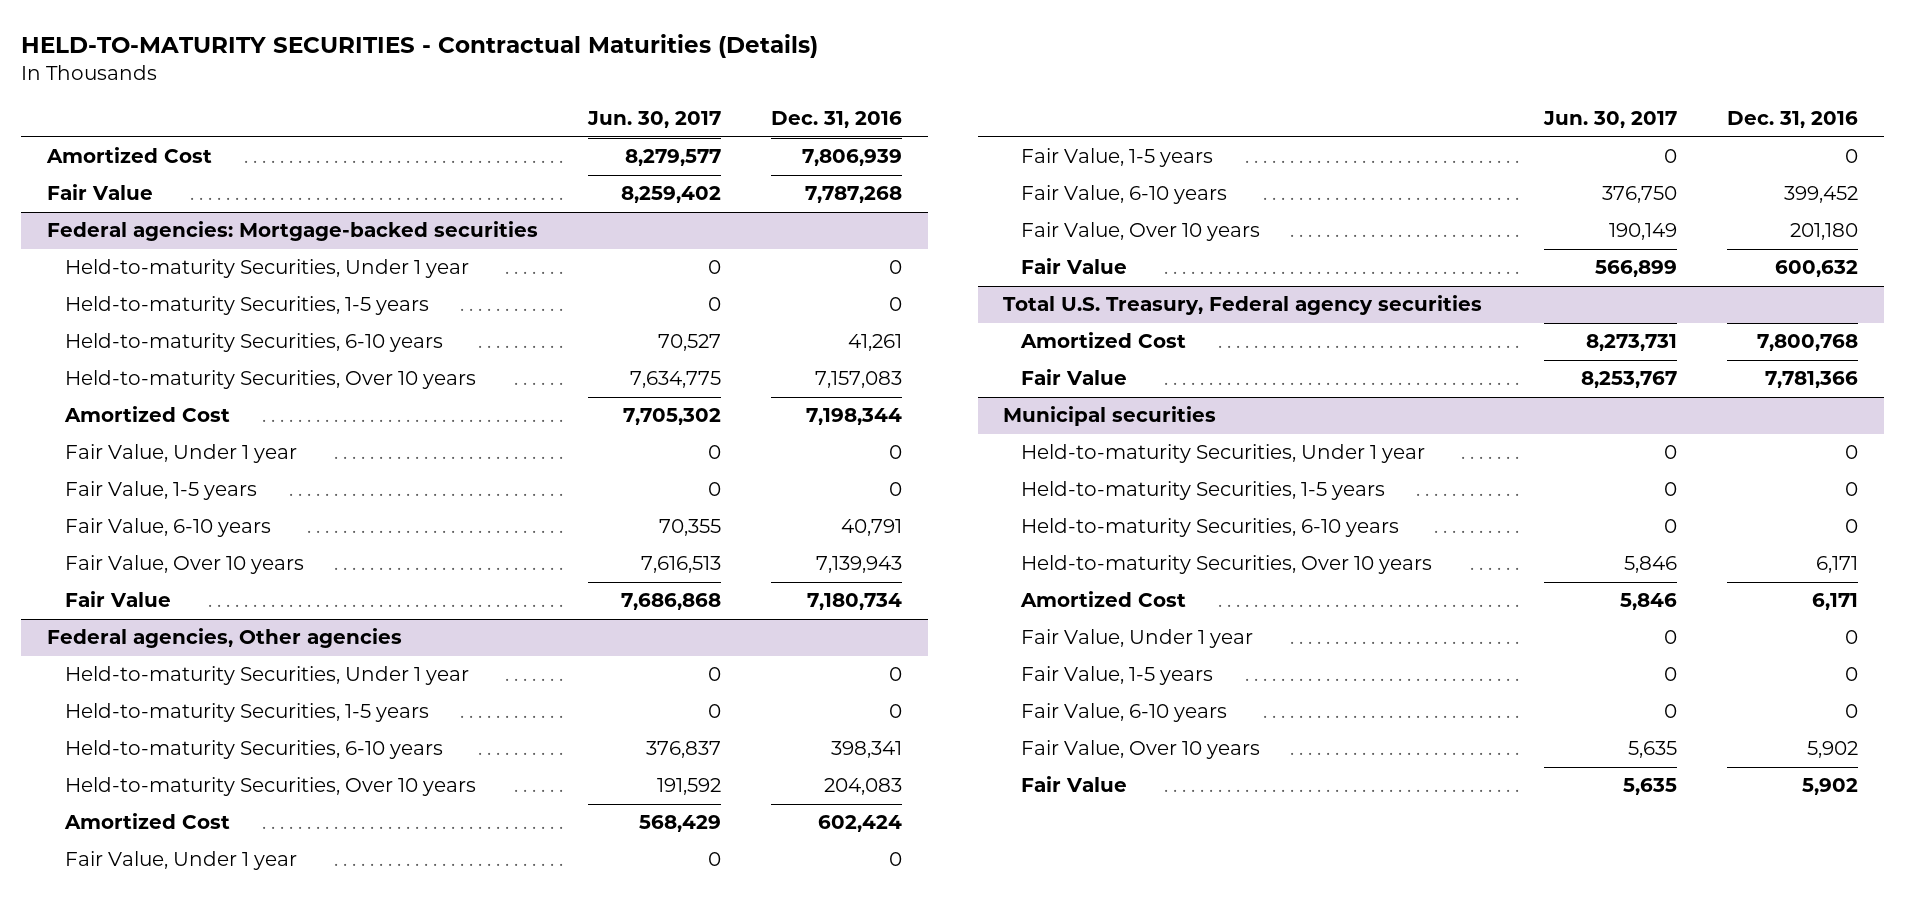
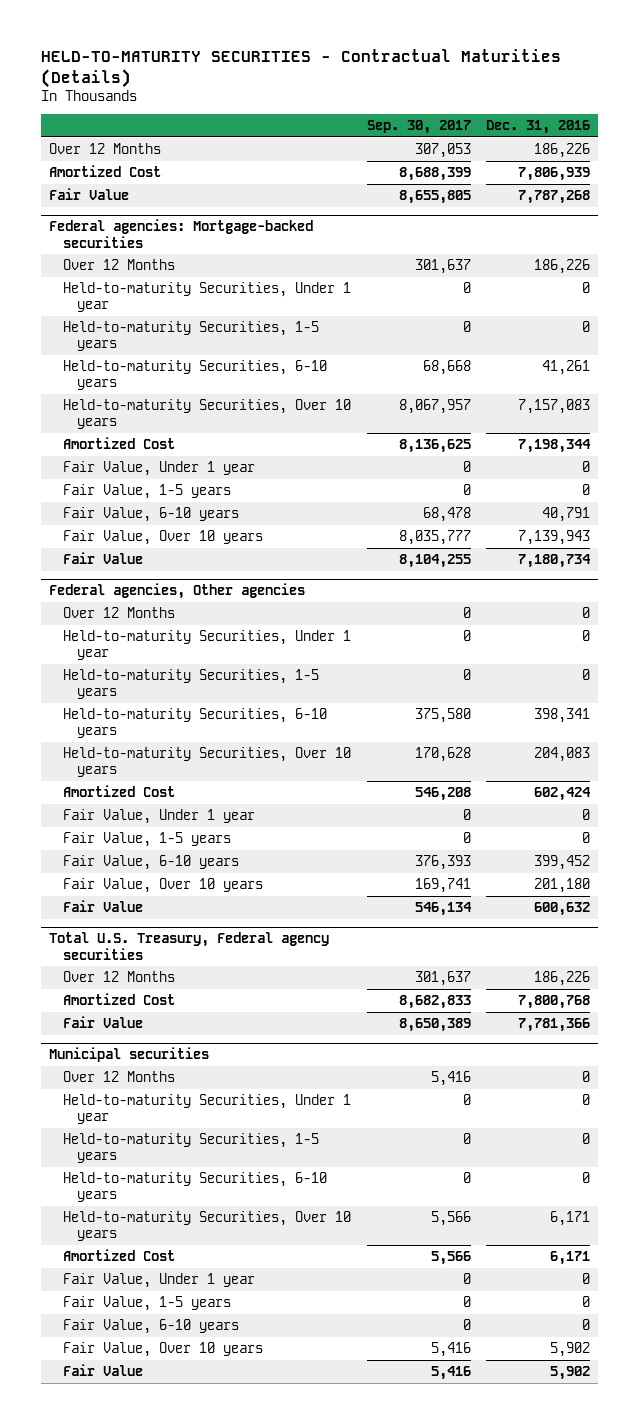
- | Jun. 30, 2017 | Dec. 31, 2016
+ | Sep. 30, 2017 | Dec. 31, 2016
+ Over 12 Months | 307,053 | 186,226
@ Federal agencies: Mortgage-backed securities
+ Over 12 Months | 301,637 | 186,226
@ Federal agencies, Other agencies
+ Over 12 Months | 0 | 0
@ Total U.S. Treasury, Federal agency securities
+ Over 12 Months | 301,637 | 186,226
@ Municipal securities
+ Over 12 Months | 5,416 | 0

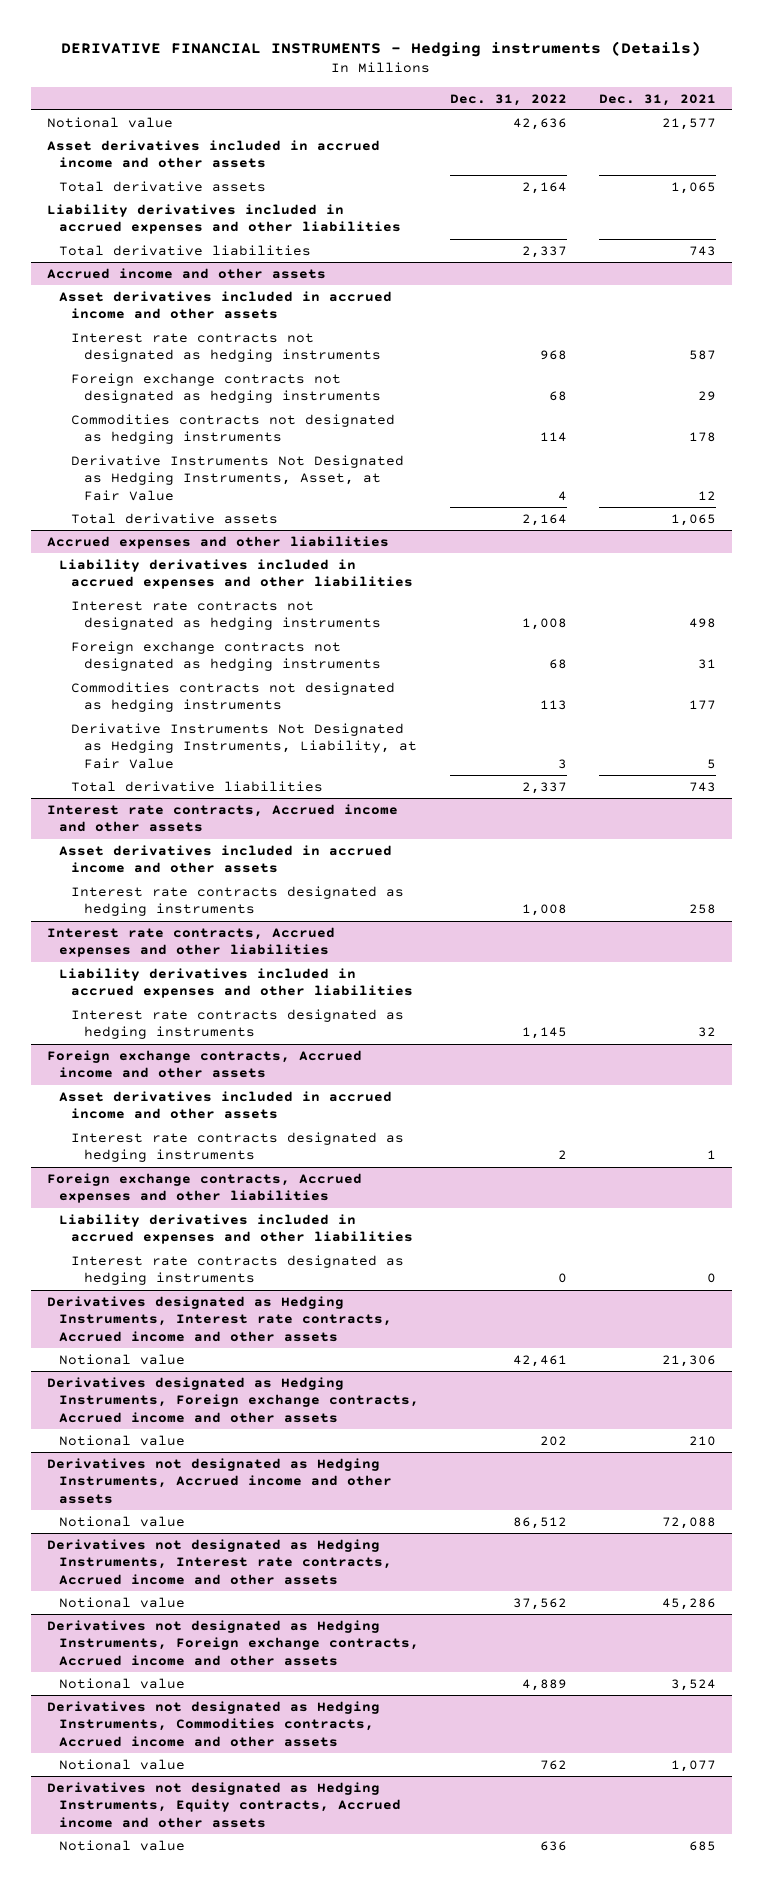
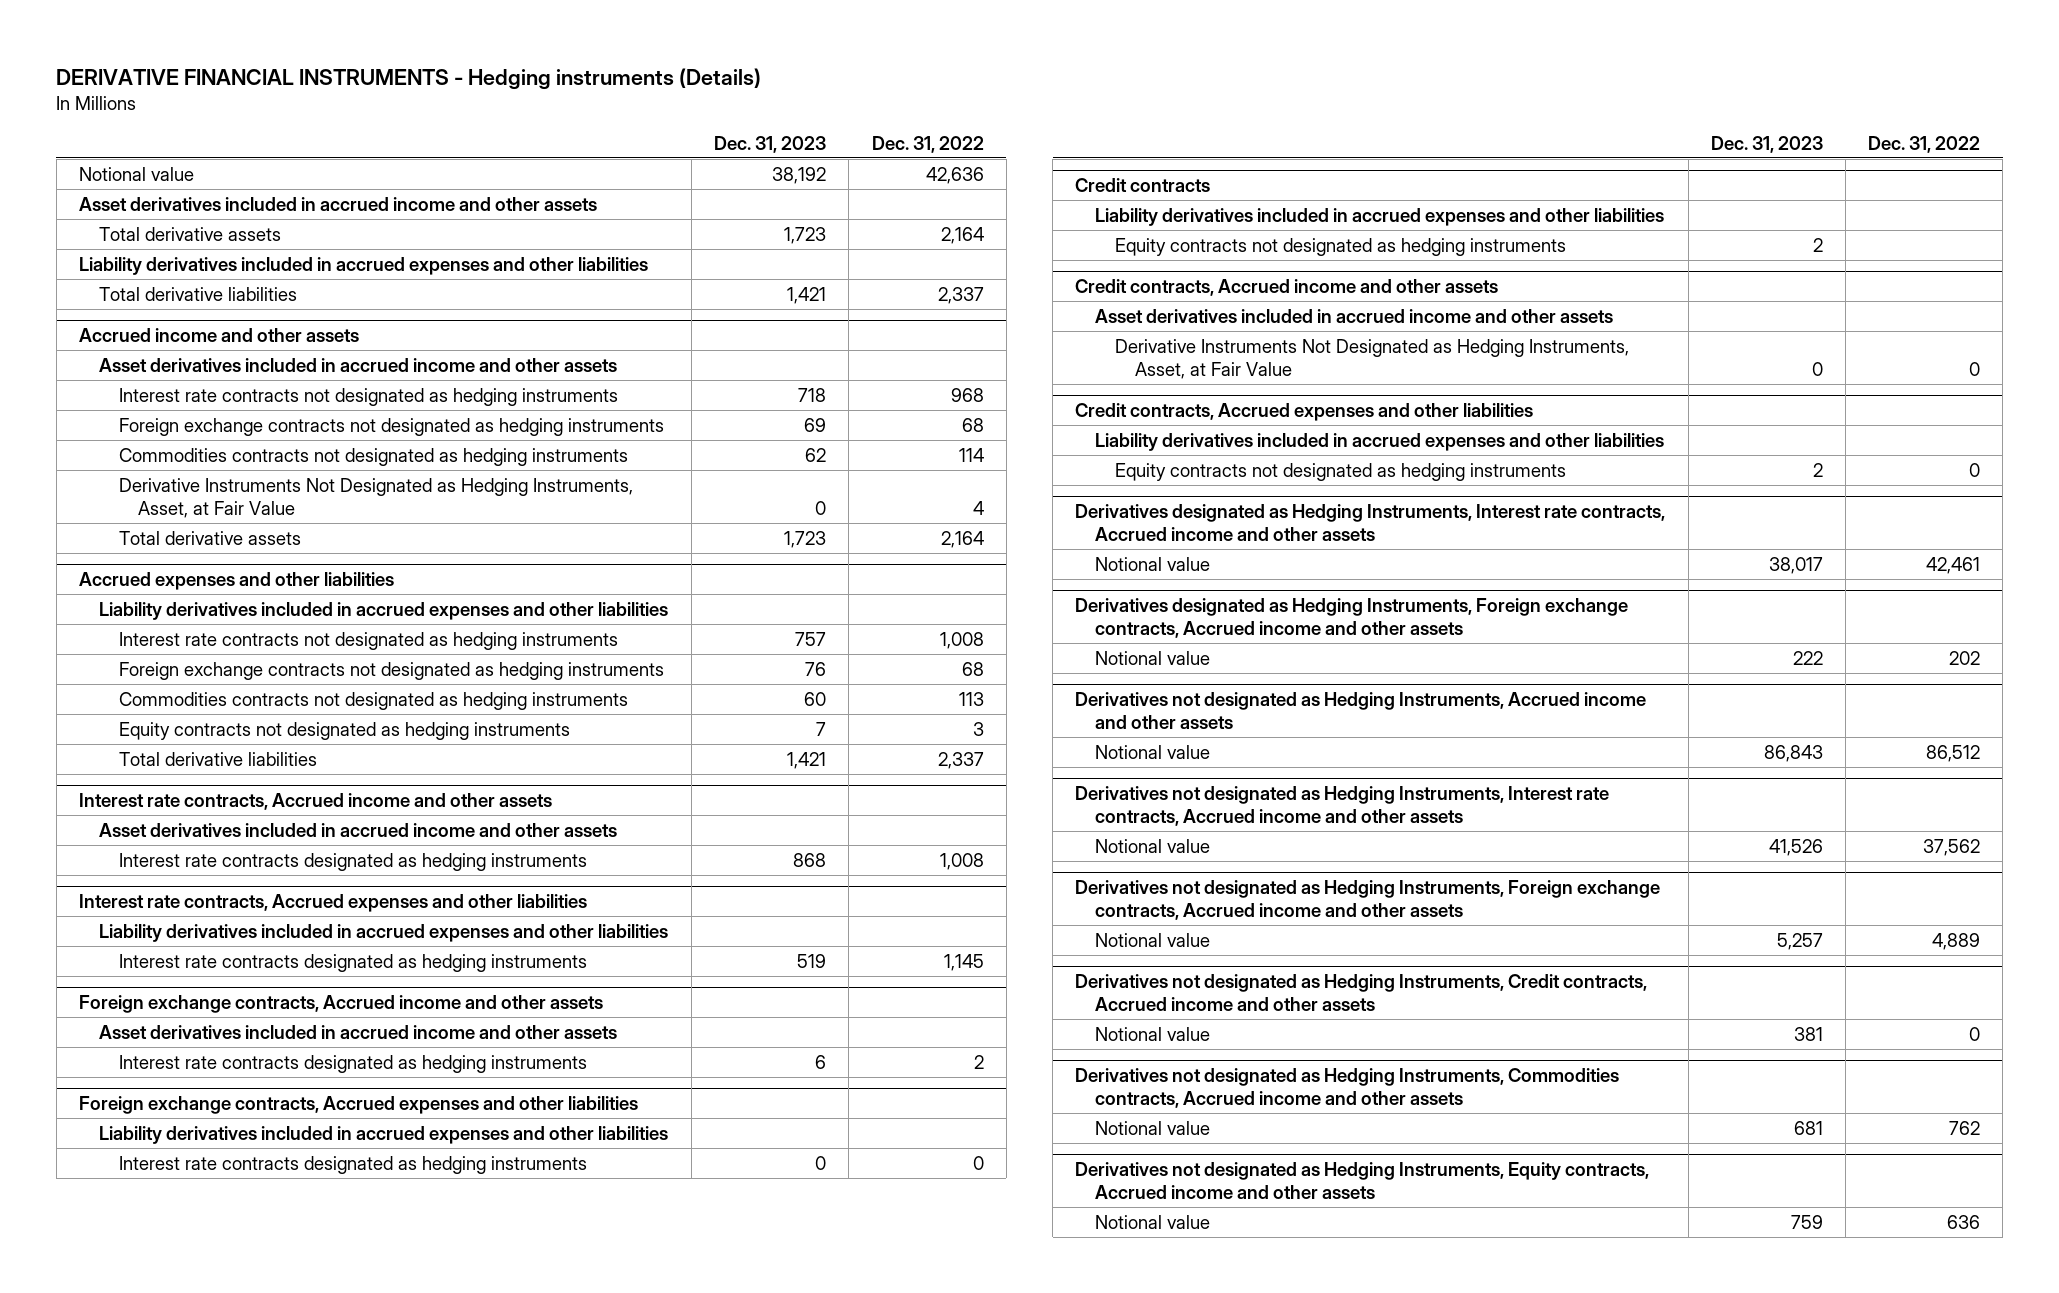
- | Dec. 31, 2022 | Dec. 31, 2021
+ | Dec. 31, 2023 | Dec. 31, 2022
@ Accrued expenses and other liabilities
- Derivative Instruments Not Designated as Hedging Instruments, Liability, at Fair Value | 3 | 5
+ Equity contracts not designated as hedging instruments | 7 | 3
+ Credit contracts
+ Liability derivatives included in accrued expenses and other liabilities
+ Equity contracts not designated as hedging instruments | 2 |
+ Credit contracts, Accrued income and other assets
+ Asset derivatives included in accrued income and other assets
+ Derivative Instruments Not Designated as Hedging Instruments, Asset, at Fair Value | 0 | 0
+ Credit contracts, Accrued expenses and other liabilities
+ Liability derivatives included in accrued expenses and other liabilities
+ Equity contracts not designated as hedging instruments | 2 | 0
+ Derivatives not designated as Hedging Instruments, Credit contracts, Accrued income and other assets
+ Notional value | 381 | 0

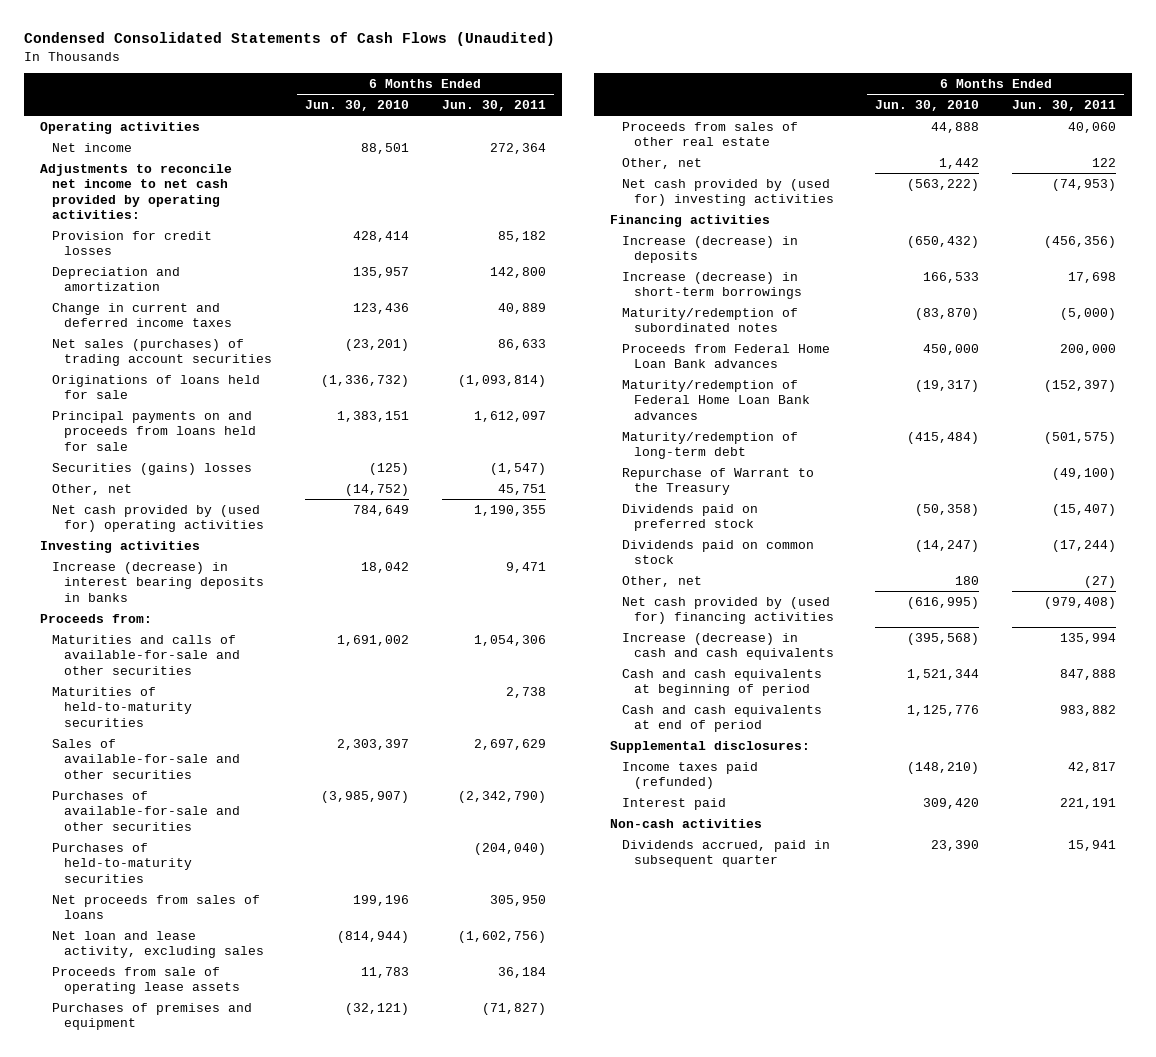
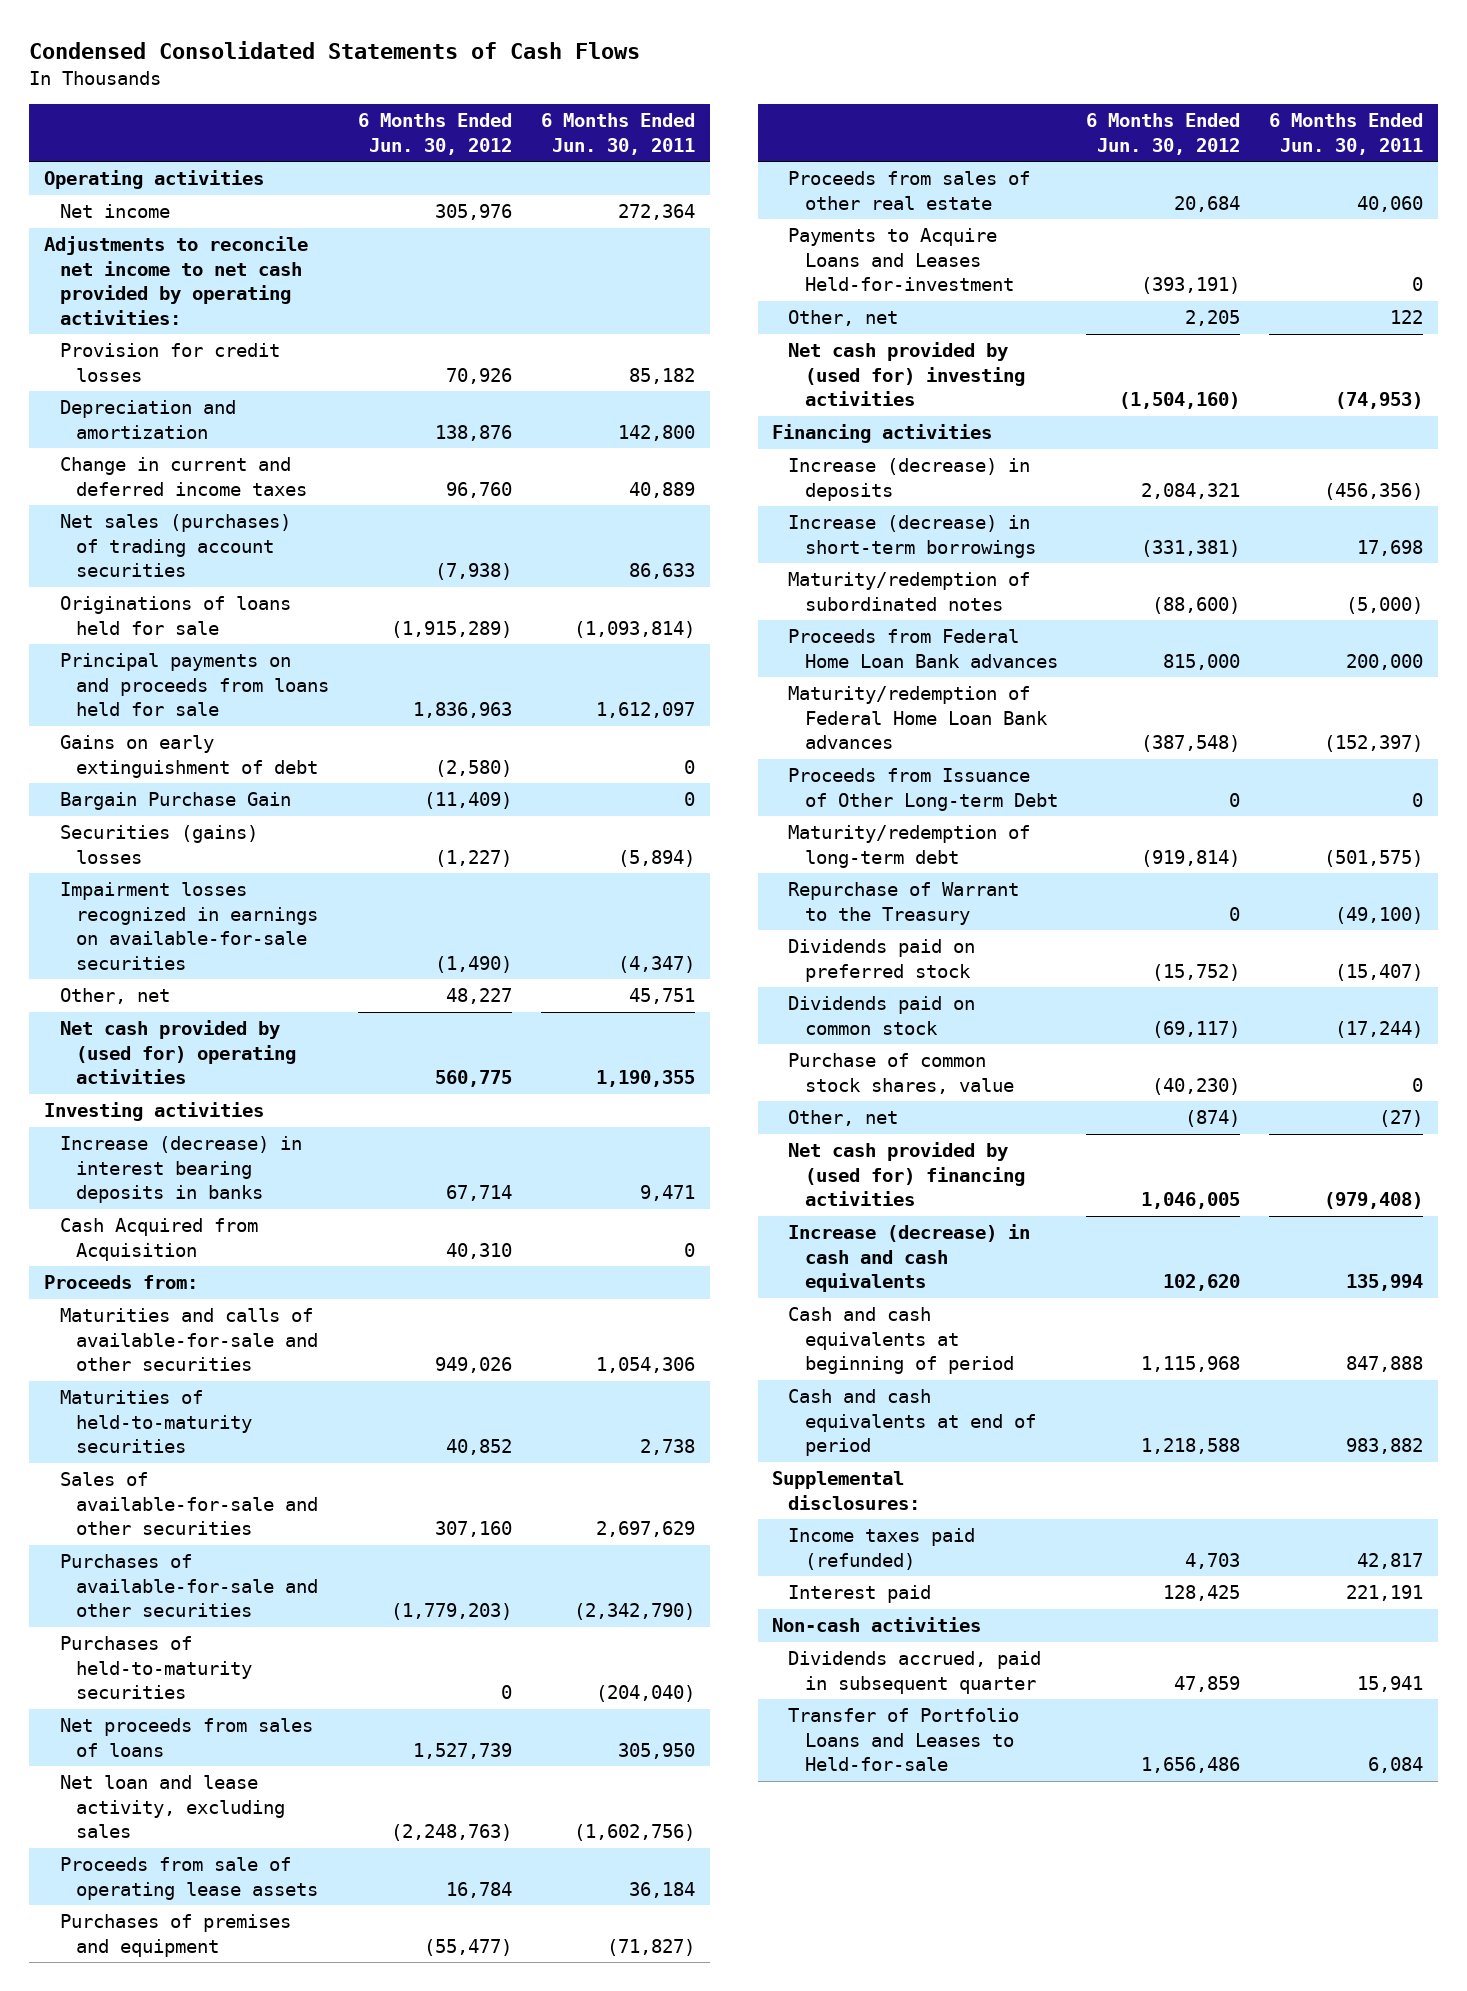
- Condensed Consolidated Statements of Cash Flows (Unaudited)
+ Condensed Consolidated Statements of Cash Flows
- | 6 Months Ended Jun. 30, 2010 | 6 Months Ended Jun. 30, 2011
+ | 6 Months Ended Jun. 30, 2012 | 6 Months Ended Jun. 30, 2011
- Securities (gains) losses | (125) | (1,547)
+ Gains on early extinguishment of debt | (2,580) | 0
+ Bargain Purchase Gain | (11,409) | 0
+ Securities (gains) losses | (1,227) | (5,894)
+ Impairment losses recognized in earnings on available-for-sale securities | (1,490) | (4,347)
+ Cash Acquired from Acquisition | 40,310 | 0
+ Payments to Acquire Loans and Leases Held-for-investment | (393,191) | 0
+ Proceeds from Issuance of Other Long-term Debt | 0 | 0
+ Purchase of common stock shares, value | (40,230) | 0
+ Transfer of Portfolio Loans and Leases to Held-for-sale | 1,656,486 | 6,084

